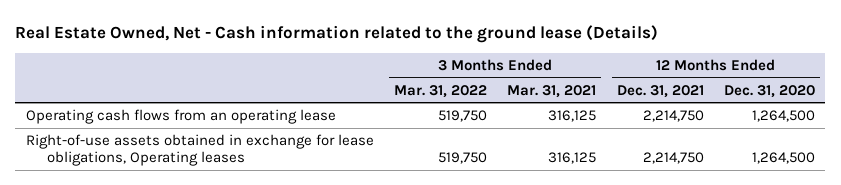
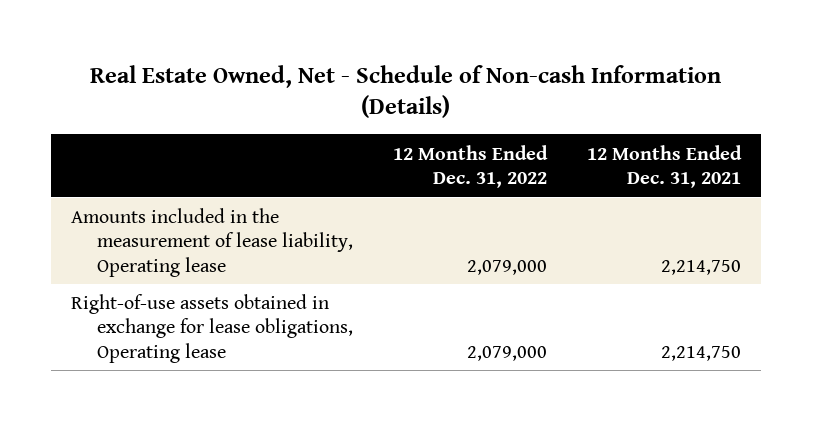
- Real Estate Owned, Net - Cash information related to the ground lease (Details)
+ Real Estate Owned, Net - Schedule of Non-cash Information (Details)
- | 3 Months Ended Mar. 31, 2022 | 3 Months Ended Mar. 31, 2021 | 12 Months Ended Dec. 31, 2021 | 12 Months Ended Dec. 31, 2020
+ | 12 Months Ended Dec. 31, 2022 | 12 Months Ended Dec. 31, 2021
- Operating cash flows from an operating lease | 519,750 | 316,125 | 2,214,750 | 1,264,500
- Right-of-use assets obtained in exchange for lease obligations, Operating leases | 519,750 | 316,125 | 2,214,750 | 1,264,500
+ Amounts included in the measurement of lease liability, Operating lease | 2,079,000 | 2,214,750
+ Right-of-use assets obtained in exchange for lease obligations, Operating lease | 2,079,000 | 2,214,750

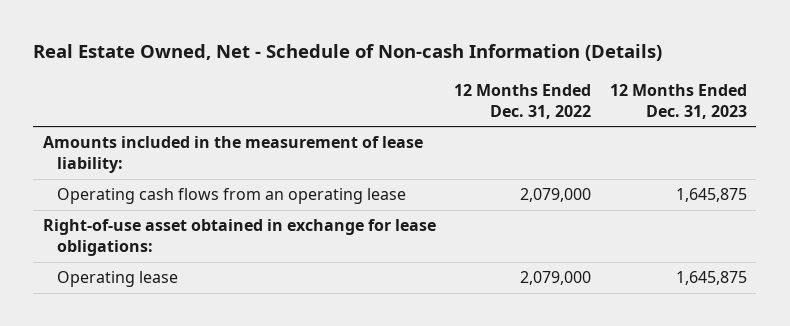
- | 12 Months Ended Dec. 31, 2022 | 12 Months Ended Dec. 31, 2021
+ | 12 Months Ended Dec. 31, 2022 | 12 Months Ended Dec. 31, 2023
- Amounts included in the measurement of lease liability, Operating lease | 2,079,000 | 2,214,750
- Right-of-use assets obtained in exchange for lease obligations, Operating lease | 2,079,000 | 2,214,750
+ Amounts included in the measurement of lease liability:
+ Operating cash flows from an operating lease | 2,079,000 | 1,645,875
+ Right-of-use asset obtained in exchange for lease obligations:
+ Operating lease | 2,079,000 | 1,645,875

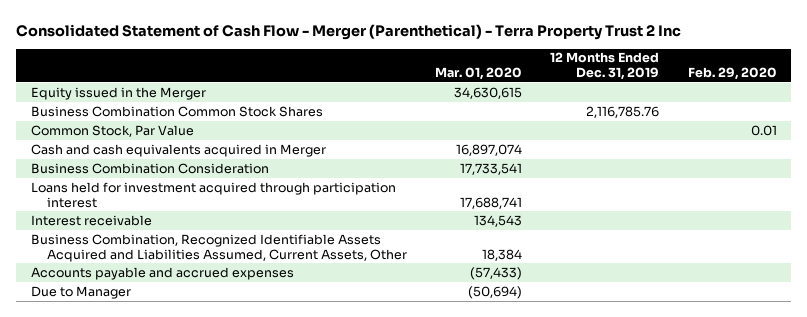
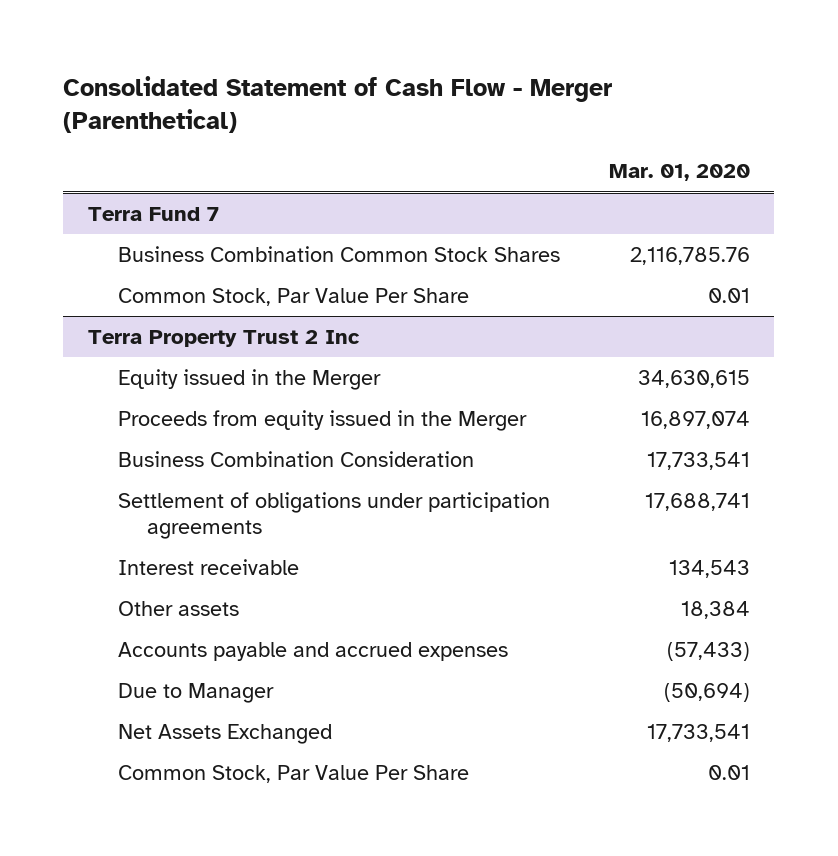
- Consolidated Statement of Cash Flow - Merger (Parenthetical) - Terra Property Trust 2 Inc
+ Consolidated Statement of Cash Flow - Merger (Parenthetical)
- | Mar. 01, 2020 | 12 Months Ended Dec. 31, 2019 | Feb. 29, 2020
+ | Mar. 01, 2020
+ Terra Fund 7
+ Business Combination Common Stock Shares | 2,116,785.76
+ Common Stock, Par Value Per Share | 0.01
+ Terra Property Trust 2 Inc
- Business Combination Common Stock Shares | | 2,116,785.76 |
- Common Stock, Par Value | | | 0.01
- Cash and cash equivalents acquired in Merger | 16,897,074 | |
+ Proceeds from equity issued in the Merger | 16,897,074
- Loans held for investment acquired through participation interest | 17,688,741 | |
+ Settlement of obligations under participation agreements | 17,688,741
- Business Combination, Recognized Identifiable Assets Acquired and Liabilities Assumed, Current Assets, Other | 18,384 | |
+ Other assets | 18,384
+ Net Assets Exchanged | 17,733,541
+ Common Stock, Par Value Per Share | 0.01

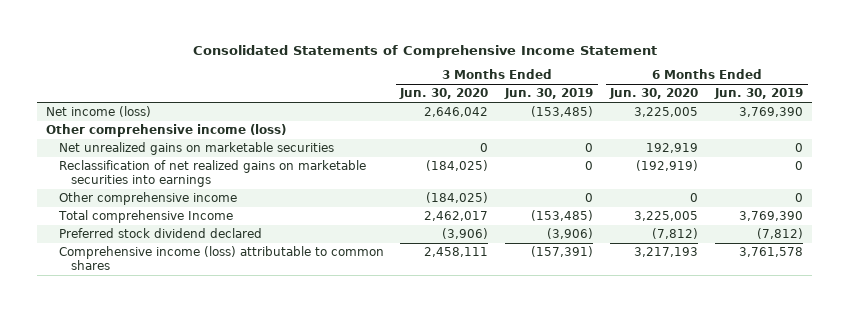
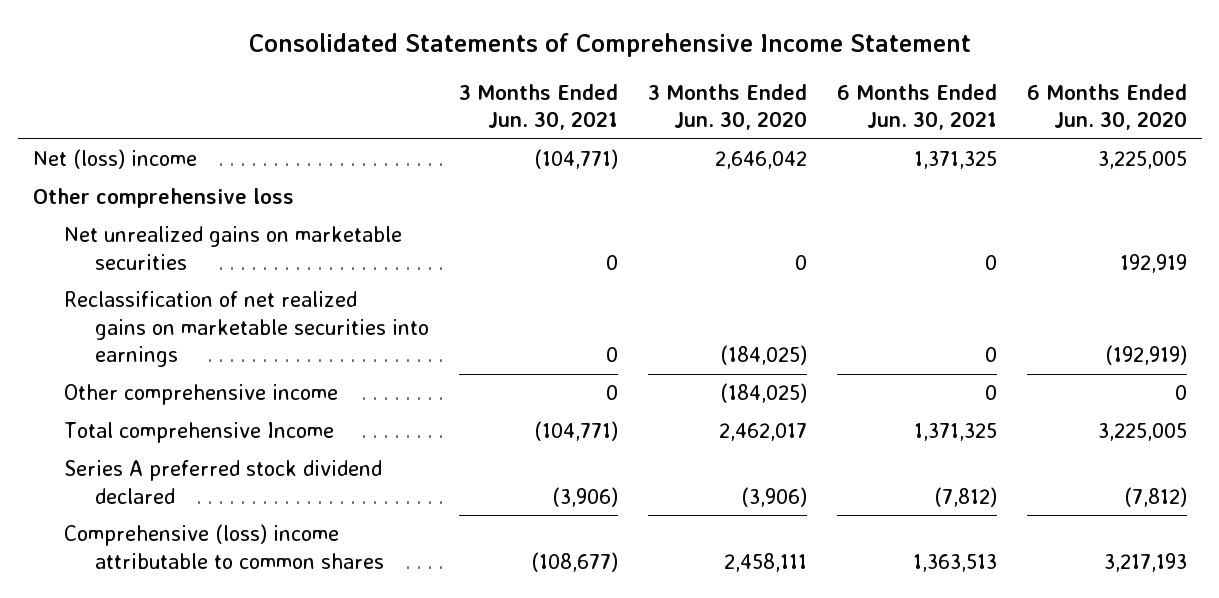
- | 3 Months Ended Jun. 30, 2020 | 3 Months Ended Jun. 30, 2019 | 6 Months Ended Jun. 30, 2020 | 6 Months Ended Jun. 30, 2019
+ | 3 Months Ended Jun. 30, 2021 | 3 Months Ended Jun. 30, 2020 | 6 Months Ended Jun. 30, 2021 | 6 Months Ended Jun. 30, 2020
- Net income (loss) | 2,646,042 | (153,485) | 3,225,005 | 3,769,390
- Other comprehensive income (loss)
+ Net (loss) income | (104,771) | 2,646,042 | 1,371,325 | 3,225,005
+ Other comprehensive loss
- Preferred stock dividend declared | (3,906) | (3,906) | (7,812) | (7,812)
- Comprehensive income (loss) attributable to common shares | 2,458,111 | (157,391) | 3,217,193 | 3,761,578
+ Series A preferred stock dividend declared | (3,906) | (3,906) | (7,812) | (7,812)
+ Comprehensive (loss) income attributable to common shares | (108,677) | 2,458,111 | 1,363,513 | 3,217,193

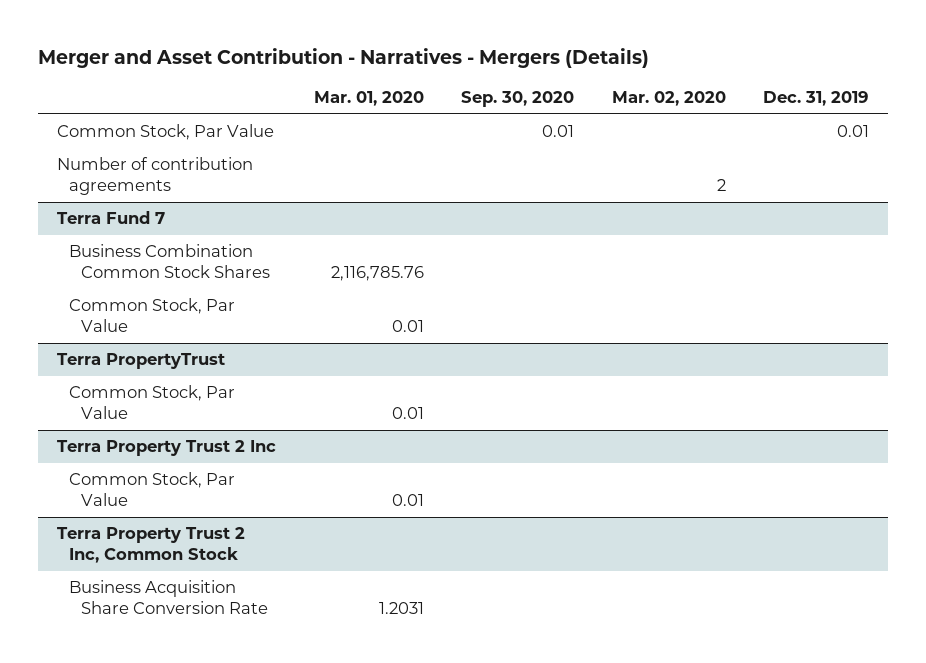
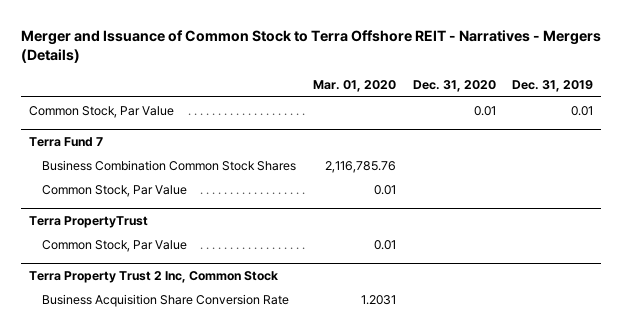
- Merger and Asset Contribution - Narratives - Mergers (Details)
+ Merger and Issuance of Common Stock to Terra Offshore REIT - Narratives - Mergers (Details)
- | Mar. 01, 2020 | Sep. 30, 2020 | Mar. 02, 2020 | Dec. 31, 2019
+ | Mar. 01, 2020 | Dec. 31, 2020 | Dec. 31, 2019
- Number of contribution agreements | | | 2 |
- Terra Property Trust 2 Inc
- Common Stock, Par Value | 0.01 | | |

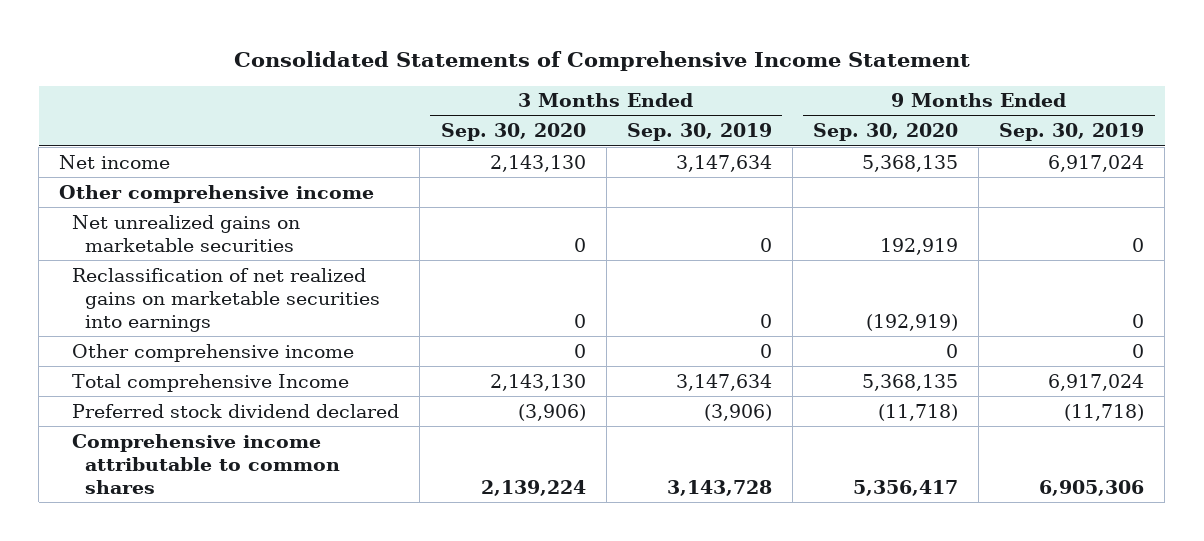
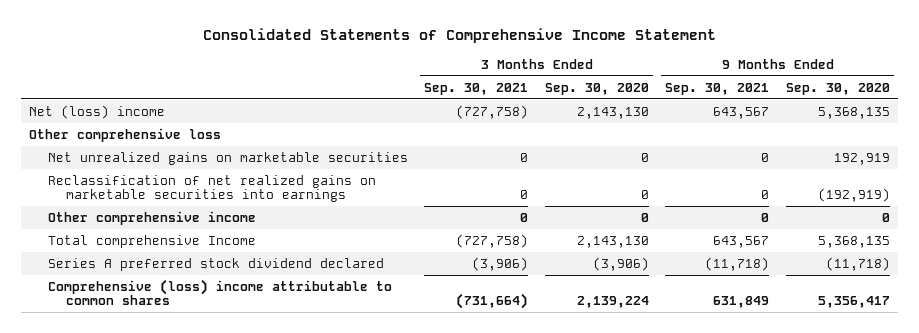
- | 3 Months Ended Sep. 30, 2020 | 3 Months Ended Sep. 30, 2019 | 9 Months Ended Sep. 30, 2020 | 9 Months Ended Sep. 30, 2019
+ | 3 Months Ended Sep. 30, 2021 | 3 Months Ended Sep. 30, 2020 | 9 Months Ended Sep. 30, 2021 | 9 Months Ended Sep. 30, 2020
- Net income | 2,143,130 | 3,147,634 | 5,368,135 | 6,917,024
- Other comprehensive income
+ Net (loss) income | (727,758) | 2,143,130 | 643,567 | 5,368,135
+ Other comprehensive loss
- Preferred stock dividend declared | (3,906) | (3,906) | (11,718) | (11,718)
- Comprehensive income attributable to common shares | 2,139,224 | 3,143,728 | 5,356,417 | 6,905,306
+ Series A preferred stock dividend declared | (3,906) | (3,906) | (11,718) | (11,718)
+ Comprehensive (loss) income attributable to common shares | (731,664) | 2,139,224 | 631,849 | 5,356,417

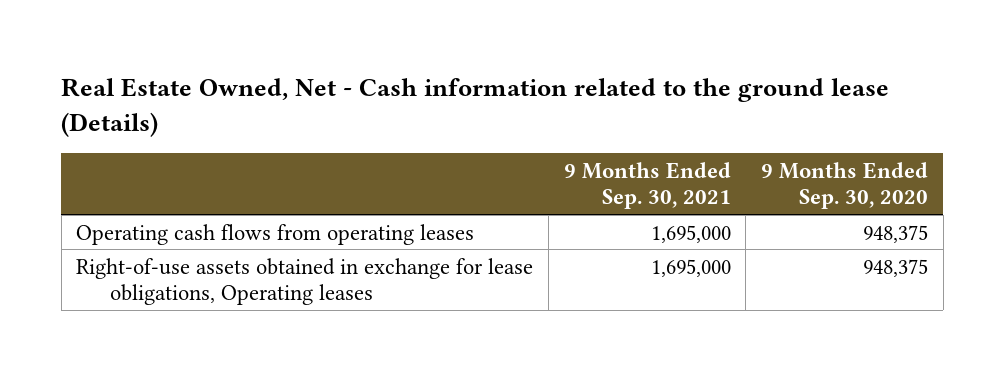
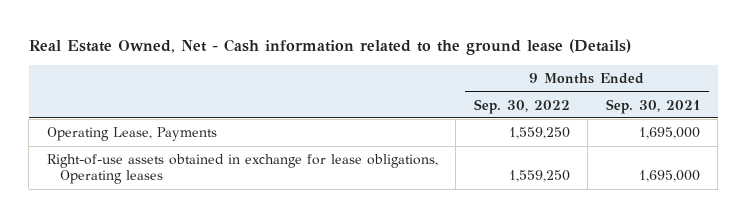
- | 9 Months Ended Sep. 30, 2021 | 9 Months Ended Sep. 30, 2020
+ | 9 Months Ended Sep. 30, 2022 | 9 Months Ended Sep. 30, 2021
- Operating cash flows from operating leases | 1,695,000 | 948,375
+ Operating Lease, Payments | 1,559,250 | 1,695,000

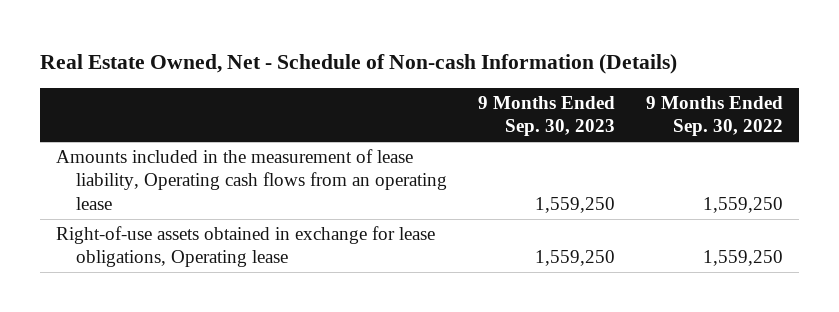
- Real Estate Owned, Net - Cash information related to the ground lease (Details)
+ Real Estate Owned, Net - Schedule of Non-cash Information (Details)
- | 9 Months Ended Sep. 30, 2022 | 9 Months Ended Sep. 30, 2021
+ | 9 Months Ended Sep. 30, 2023 | 9 Months Ended Sep. 30, 2022
- Operating Lease, Payments | 1,559,250 | 1,695,000
- Right-of-use assets obtained in exchange for lease obligations, Operating leases | 1,559,250 | 1,695,000
+ Amounts included in the measurement of lease liability, Operating cash flows from an operating lease | 1,559,250 | 1,559,250
+ Right-of-use assets obtained in exchange for lease obligations, Operating lease | 1,559,250 | 1,559,250

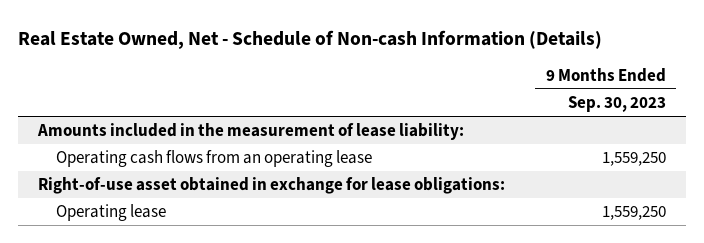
- | 9 Months Ended Sep. 30, 2023 | 9 Months Ended Sep. 30, 2022
+ | 9 Months Ended Sep. 30, 2023
- Amounts included in the measurement of lease liability, Operating cash flows from an operating lease | 1,559,250 | 1,559,250
- Right-of-use assets obtained in exchange for lease obligations, Operating lease | 1,559,250 | 1,559,250
+ Amounts included in the measurement of lease liability:
+ Operating cash flows from an operating lease | 1,559,250
+ Right-of-use asset obtained in exchange for lease obligations:
+ Operating lease | 1,559,250

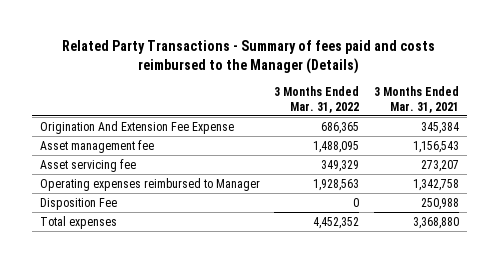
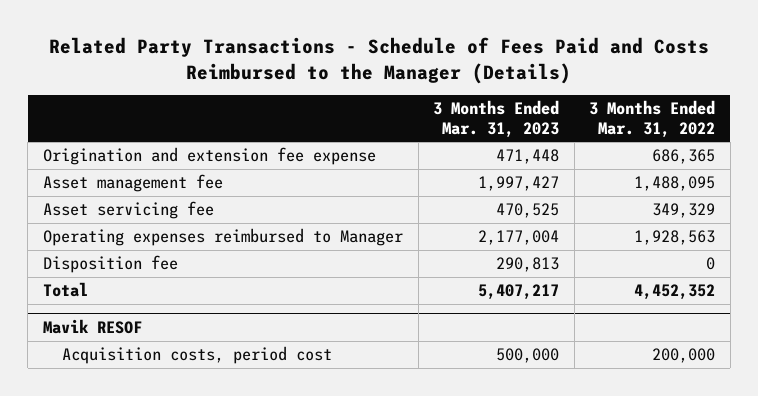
- Related Party Transactions - Summary of fees paid and costs reimbursed to the Manager (Details)
+ Related Party Transactions - Schedule of Fees Paid and Costs Reimbursed to the Manager (Details)
- | 3 Months Ended Mar. 31, 2022 | 3 Months Ended Mar. 31, 2021
+ | 3 Months Ended Mar. 31, 2023 | 3 Months Ended Mar. 31, 2022
- Origination And Extension Fee Expense | 686,365 | 345,384
+ Origination and extension fee expense | 471,448 | 686,365
- Disposition Fee | 0 | 250,988
- Total expenses | 4,452,352 | 3,368,880
+ Disposition fee | 290,813 | 0
+ Total | 5,407,217 | 4,452,352
+ Mavik RESOF
+ Acquisition costs, period cost | 500,000 | 200,000

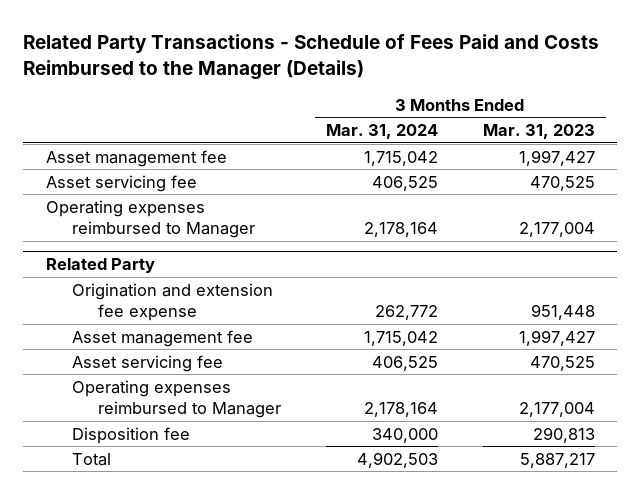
- | 3 Months Ended Mar. 31, 2023 | 3 Months Ended Mar. 31, 2022
+ | 3 Months Ended Mar. 31, 2024 | 3 Months Ended Mar. 31, 2023
- Origination and extension fee expense | 471,448 | 686,365
+ Related Party
+ Origination and extension fee expense | 262,772 | 951,448
+ Asset management fee | 1,715,042 | 1,997,427
+ Asset servicing fee | 406,525 | 470,525
+ Operating expenses reimbursed to Manager | 2,178,164 | 2,177,004
- Total | 5,407,217 | 4,452,352
- Mavik RESOF
- Acquisition costs, period cost | 500,000 | 200,000
+ Total | 4,902,503 | 5,887,217

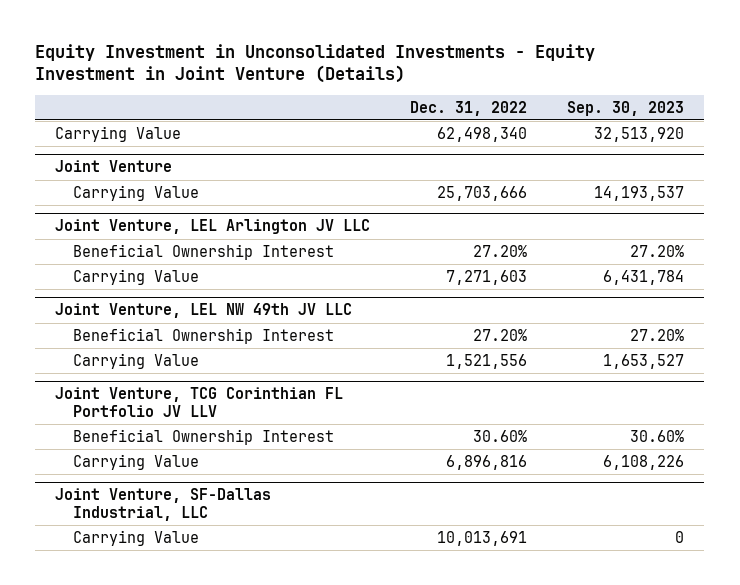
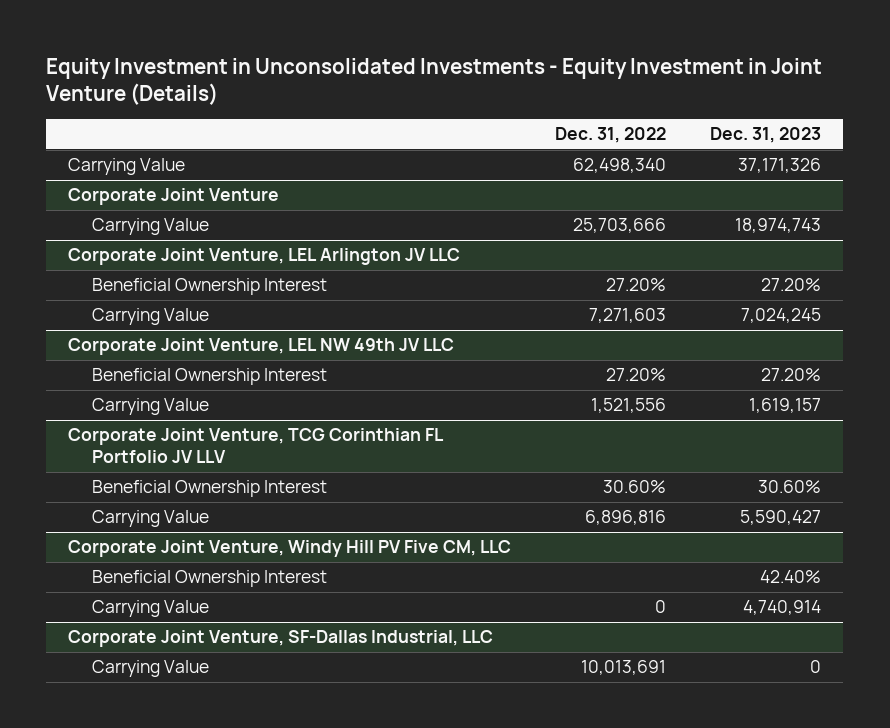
- | Dec. 31, 2022 | Sep. 30, 2023
+ | Dec. 31, 2022 | Dec. 31, 2023
- Joint Venture
+ Corporate Joint Venture
- Joint Venture, LEL Arlington JV LLC
+ Corporate Joint Venture, LEL Arlington JV LLC
- Joint Venture, LEL NW 49th JV LLC
+ Corporate Joint Venture, LEL NW 49th JV LLC
- Joint Venture, TCG Corinthian FL Portfolio JV LLV
+ Corporate Joint Venture, TCG Corinthian FL Portfolio JV LLV
- Joint Venture, SF-Dallas Industrial, LLC
+ Corporate Joint Venture, Windy Hill PV Five CM, LLC
+ Beneficial Ownership Interest | | 42.40%
+ Carrying Value | 0 | 4,740,914
+ Corporate Joint Venture, SF-Dallas Industrial, LLC

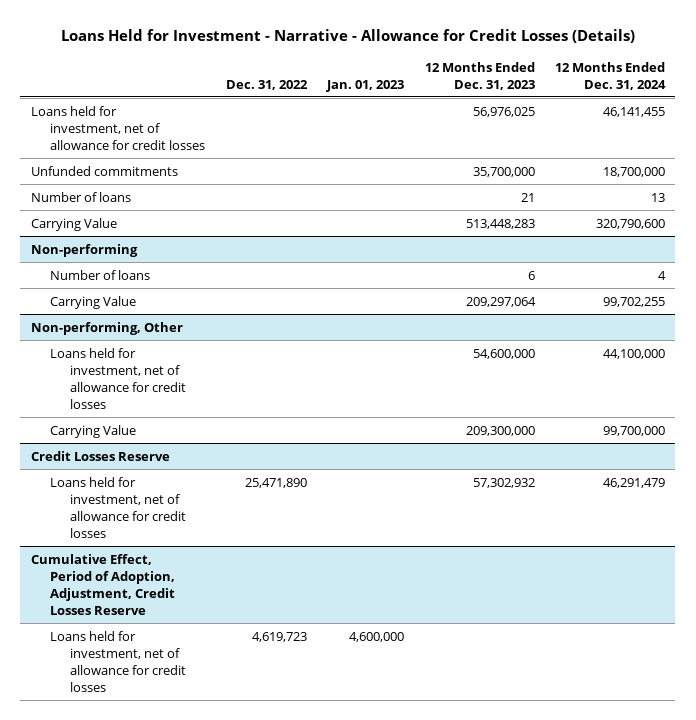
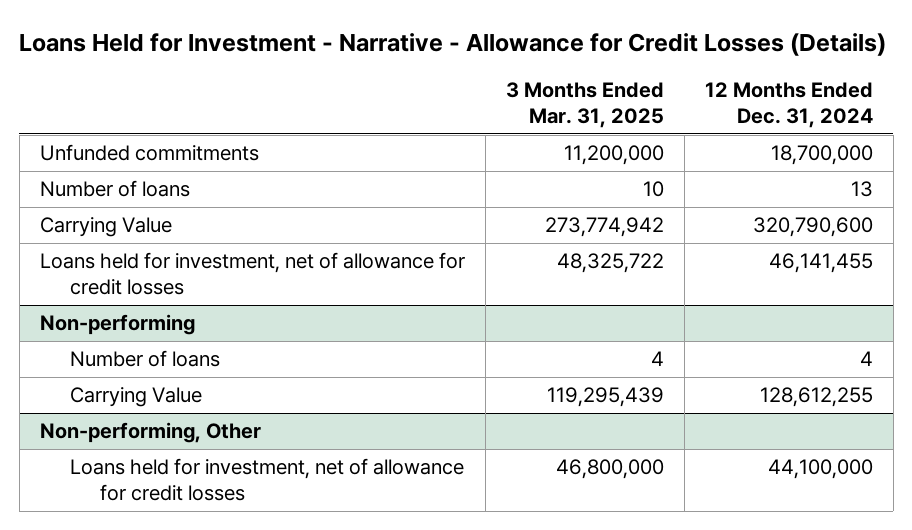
- | Dec. 31, 2022 | Jan. 01, 2023 | 12 Months Ended Dec. 31, 2023 | 12 Months Ended Dec. 31, 2024
+ | 3 Months Ended Mar. 31, 2025 | 12 Months Ended Dec. 31, 2024
moved down: Loans held for investment, net of allowance for credit losses | 48,325,722 | 46,141,455
@ Non-performing
- Carrying Value | | | 209,297,064 | 99,702,255
+ Carrying Value | 119,295,439 | 128,612,255
@ Non-performing, Other
- Carrying Value | | | 209,300,000 | 99,700,000
- Credit Losses Reserve
- Loans held for investment, net of allowance for credit losses | 25,471,890 | | 57,302,932 | 46,291,479
- Cumulative Effect, Period of Adoption, Adjustment, Credit Losses Reserve
- Loans held for investment, net of allowance for credit losses | 4,619,723 | 4,600,000 | |

